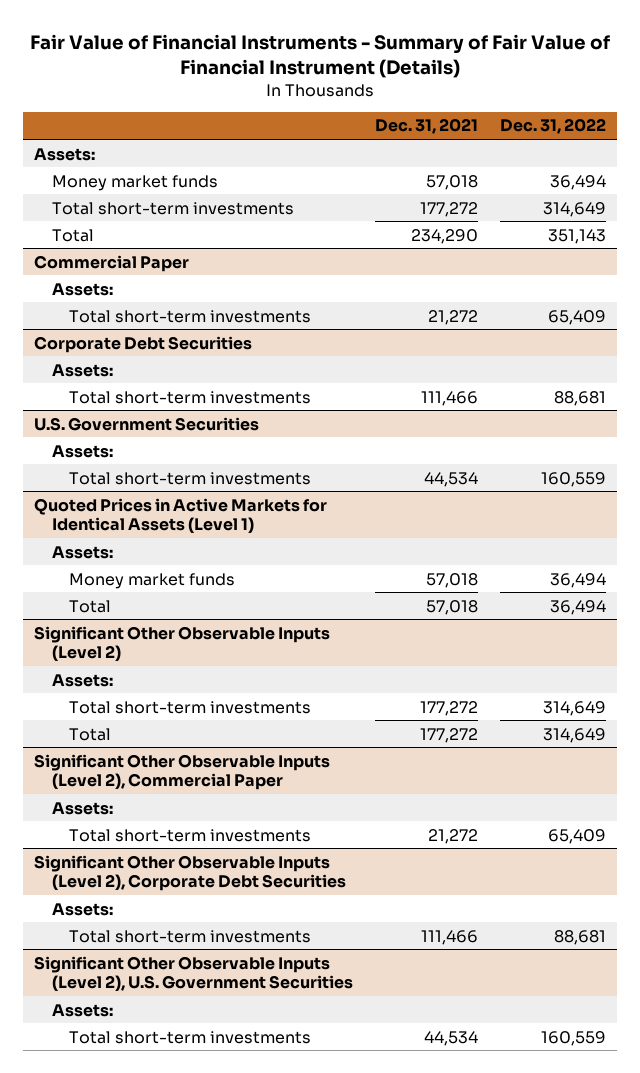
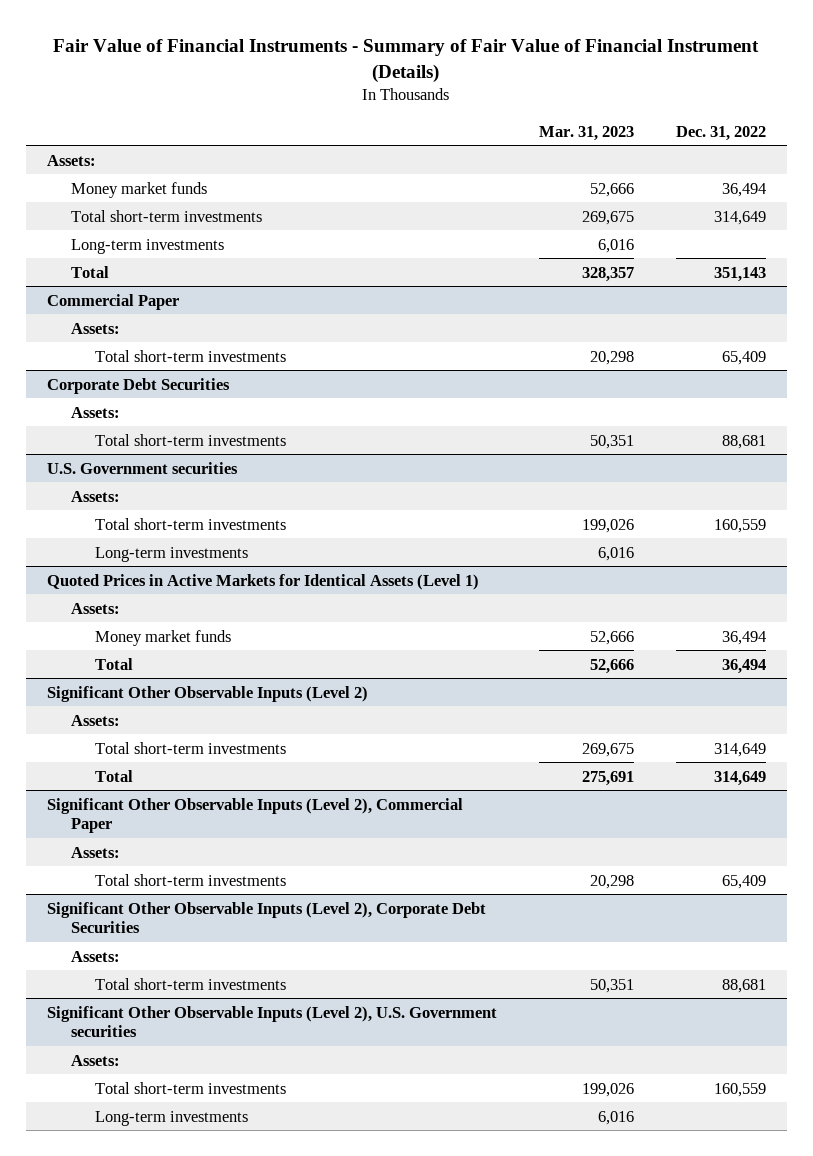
- | Dec. 31, 2021 | Dec. 31, 2022
+ | Mar. 31, 2023 | Dec. 31, 2022
+ Long-term investments | 6,016 |
- U.S. Government Securities
+ U.S. Government securities
+ Long-term investments | 6,016 |
- Significant Other Observable Inputs (Level 2), U.S. Government Securities
+ Significant Other Observable Inputs (Level 2), U.S. Government securities
+ Long-term investments | 6,016 |

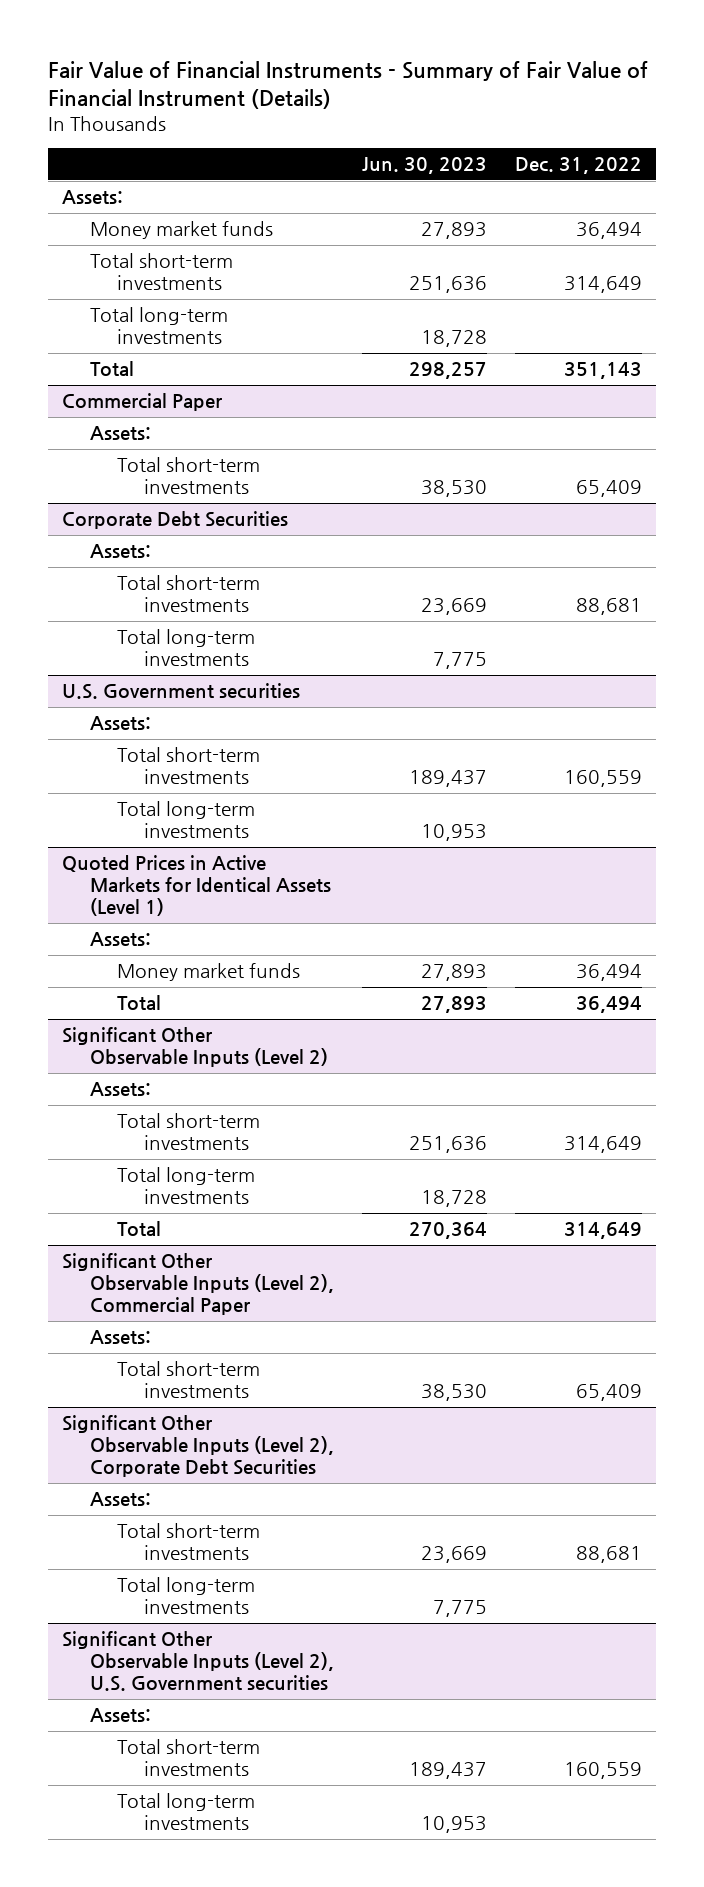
- | Mar. 31, 2023 | Dec. 31, 2022
+ | Jun. 30, 2023 | Dec. 31, 2022
- Long-term investments | 6,016 |
+ Total long-term investments | 18,728 |
@ Corporate Debt Securities
+ Total long-term investments | 7,775 |
@ U.S. Government securities
- Long-term investments | 6,016 |
+ Total long-term investments | 10,953 |
@ Significant Other Observable Inputs (Level 2)
+ Total long-term investments | 18,728 |
@ Significant Other Observable Inputs (Level 2), Corporate Debt Securities
+ Total long-term investments | 7,775 |
@ Significant Other Observable Inputs (Level 2), U.S. Government securities
- Long-term investments | 6,016 |
+ Total long-term investments | 10,953 |

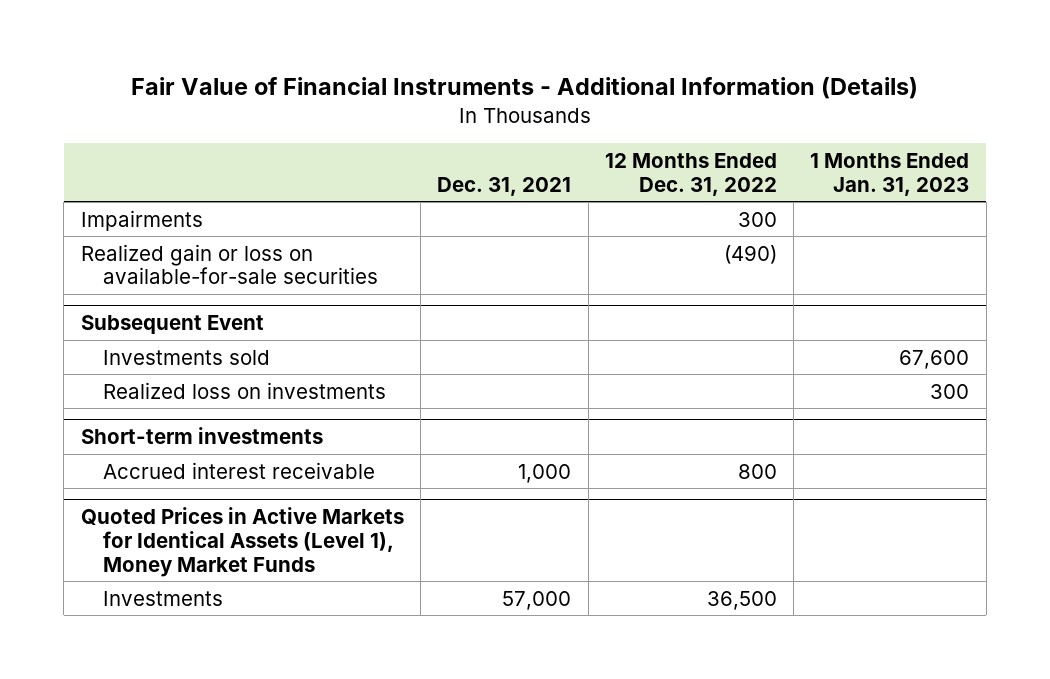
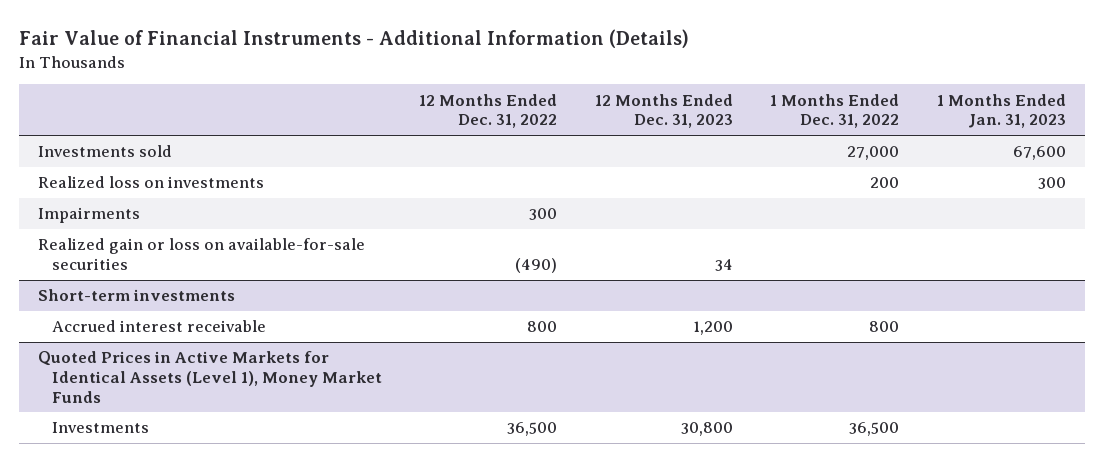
- | Dec. 31, 2021 | 12 Months Ended Dec. 31, 2022 | 1 Months Ended Jan. 31, 2023
+ | 12 Months Ended Dec. 31, 2022 | 12 Months Ended Dec. 31, 2023 | 1 Months Ended Dec. 31, 2022 | 1 Months Ended Jan. 31, 2023
- Subsequent Event
moved down: Impairments | 300 | | |
moved down: Realized gain or loss on available-for-sale securities | (490) | 34 | |

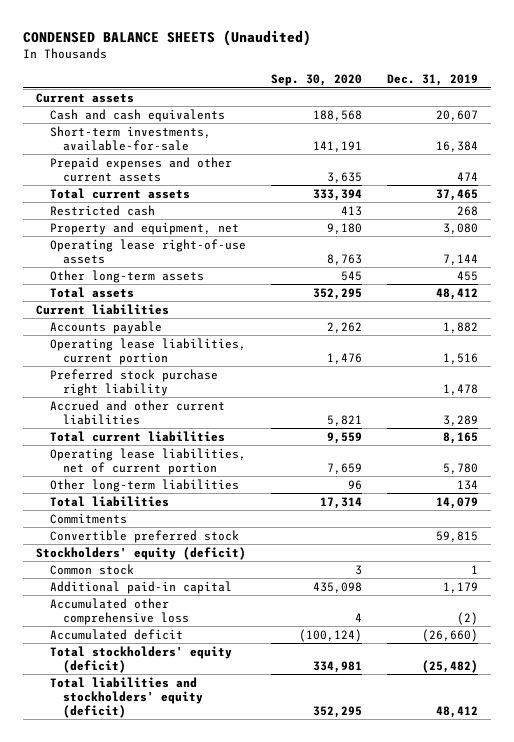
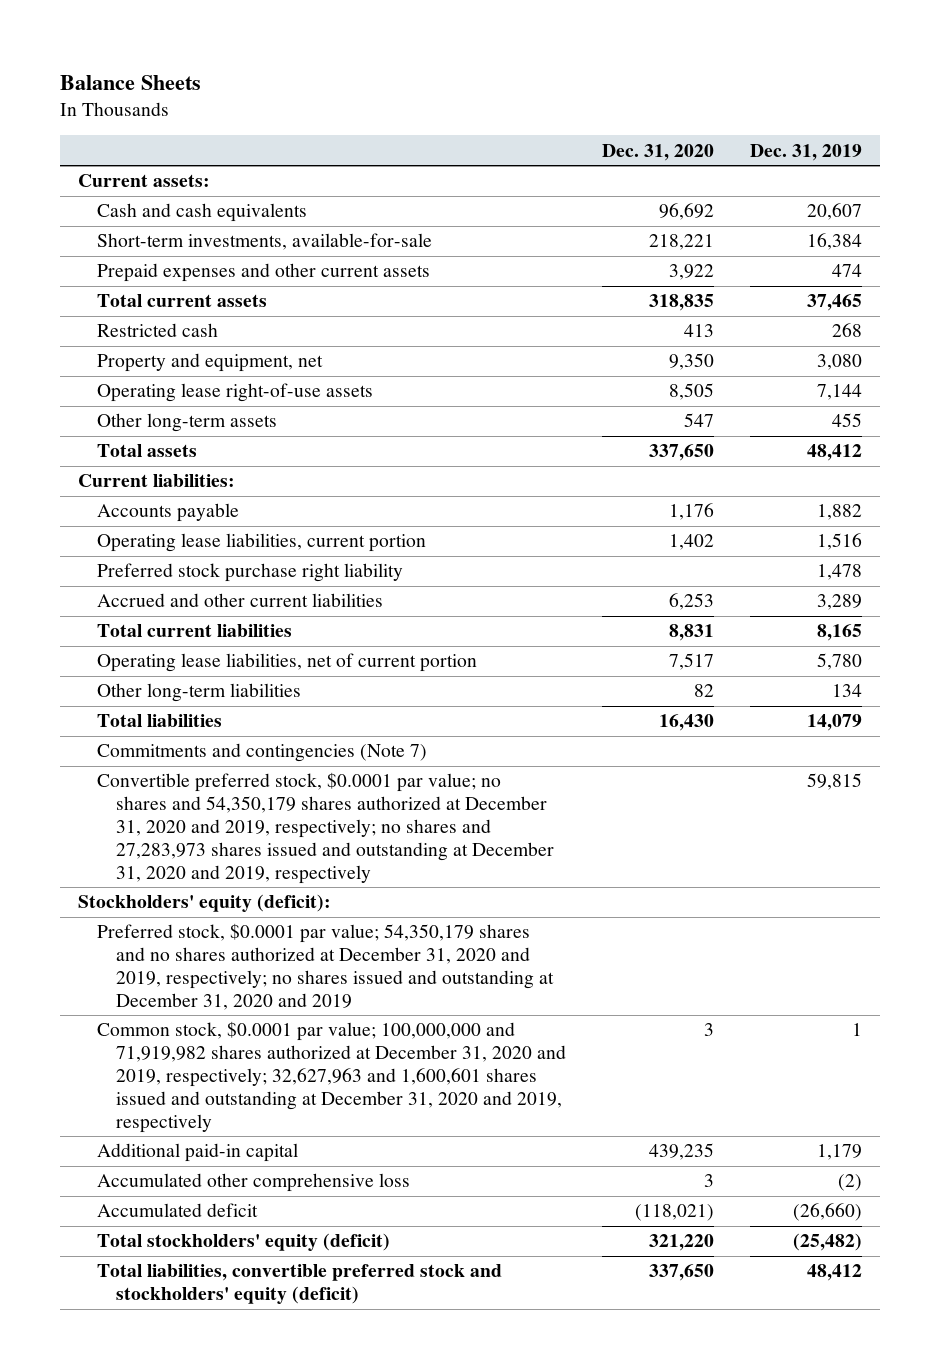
- CONDENSED BALANCE SHEETS (Unaudited)
+ Balance Sheets
- | Sep. 30, 2020 | Dec. 31, 2019
+ | Dec. 31, 2020 | Dec. 31, 2019
- Current assets
+ Current assets:
- Current liabilities
+ Current liabilities:
- Commitments
- Convertible preferred stock | | 59,815
- Stockholders' equity (deficit)
- Common stock | 3 | 1
+ Commitments and contingencies (Note 7)
+ Convertible preferred stock, $0.0001 par value; no shares and 54,350,179 shares authorized at December 31, 2020 and 2019, respectively; no shares and 27,283,973 shares issued and outstanding at December 31, 2020 and 2019, respectively | | 59,815
+ Stockholders' equity (deficit):
+ Preferred stock, $0.0001 par value; 54,350,179 shares and no shares authorized at December 31, 2020 and 2019, respectively; no shares issued and outstanding at December 31, 2020 and 2019
+ Common stock, $0.0001 par value; 100,000,000 and 71,919,982 shares authorized at December 31, 2020 and 2019, respectively; 32,627,963 and 1,600,601 shares issued and outstanding at December 31, 2020 and 2019, respectively | 3 | 1
- Total liabilities and stockholders' equity (deficit) | 352,295 | 48,412
+ Total liabilities, convertible preferred stock and stockholders' equity (deficit) | 337,650 | 48,412

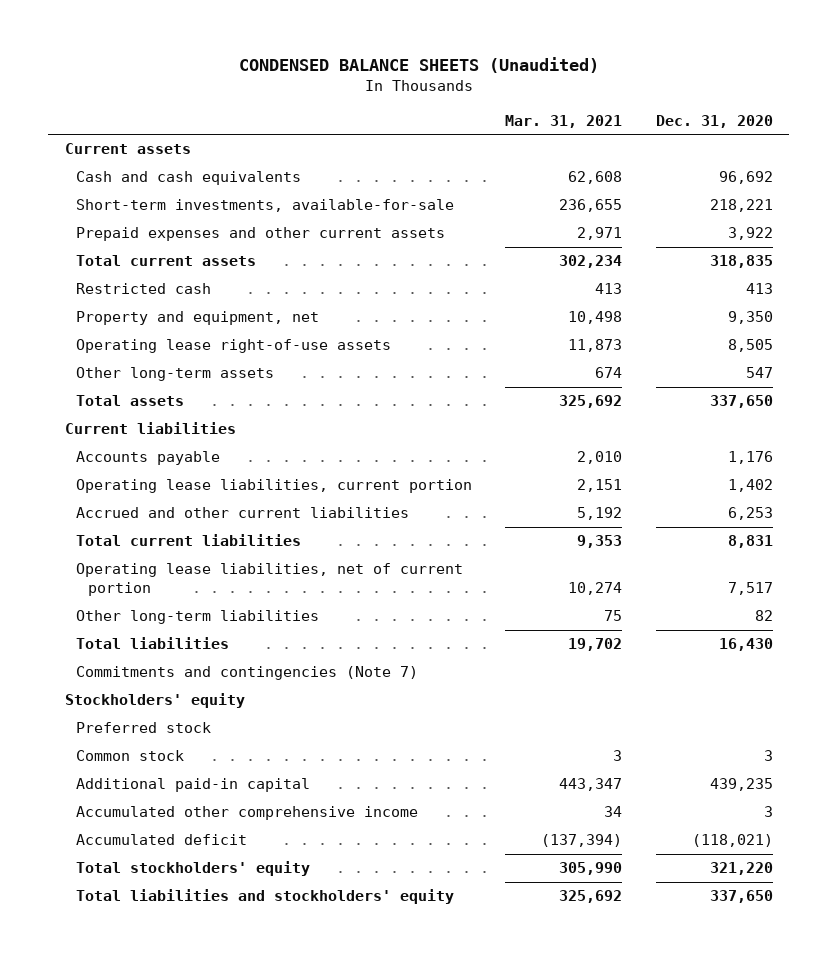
- Balance Sheets
+ CONDENSED BALANCE SHEETS (Unaudited)
- | Dec. 31, 2020 | Dec. 31, 2019
+ | Mar. 31, 2021 | Dec. 31, 2020
- Current assets:
+ Current assets
- Current liabilities:
+ Current liabilities
- Preferred stock purchase right liability | | 1,478
- Convertible preferred stock, $0.0001 par value; no shares and 54,350,179 shares authorized at December 31, 2020 and 2019, respectively; no shares and 27,283,973 shares issued and outstanding at December 31, 2020 and 2019, respectively | | 59,815
- Stockholders' equity (deficit):
- Preferred stock, $0.0001 par value; 54,350,179 shares and no shares authorized at December 31, 2020 and 2019, respectively; no shares issued and outstanding at December 31, 2020 and 2019
- Common stock, $0.0001 par value; 100,000,000 and 71,919,982 shares authorized at December 31, 2020 and 2019, respectively; 32,627,963 and 1,600,601 shares issued and outstanding at December 31, 2020 and 2019, respectively | 3 | 1
+ Stockholders' equity
+ Preferred stock
+ Common stock | 3 | 3
- Accumulated other comprehensive loss | 3 | (2)
+ Accumulated other comprehensive income | 34 | 3
- Total stockholders' equity (deficit) | 321,220 | (25,482)
- Total liabilities, convertible preferred stock and stockholders' equity (deficit) | 337,650 | 48,412
+ Total stockholders' equity | 305,990 | 321,220
+ Total liabilities and stockholders' equity | 325,692 | 337,650

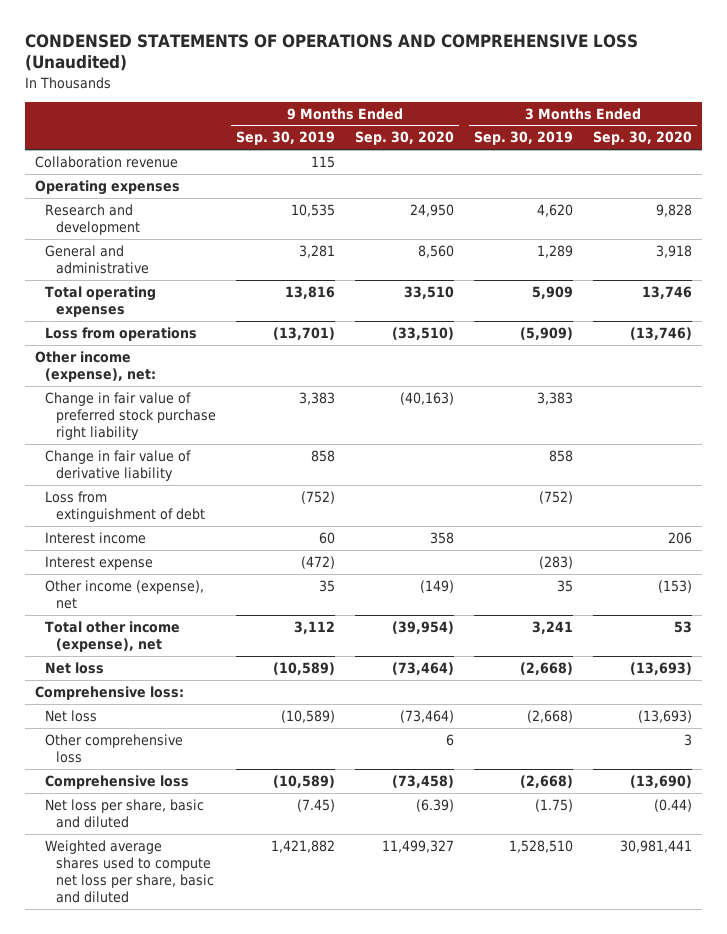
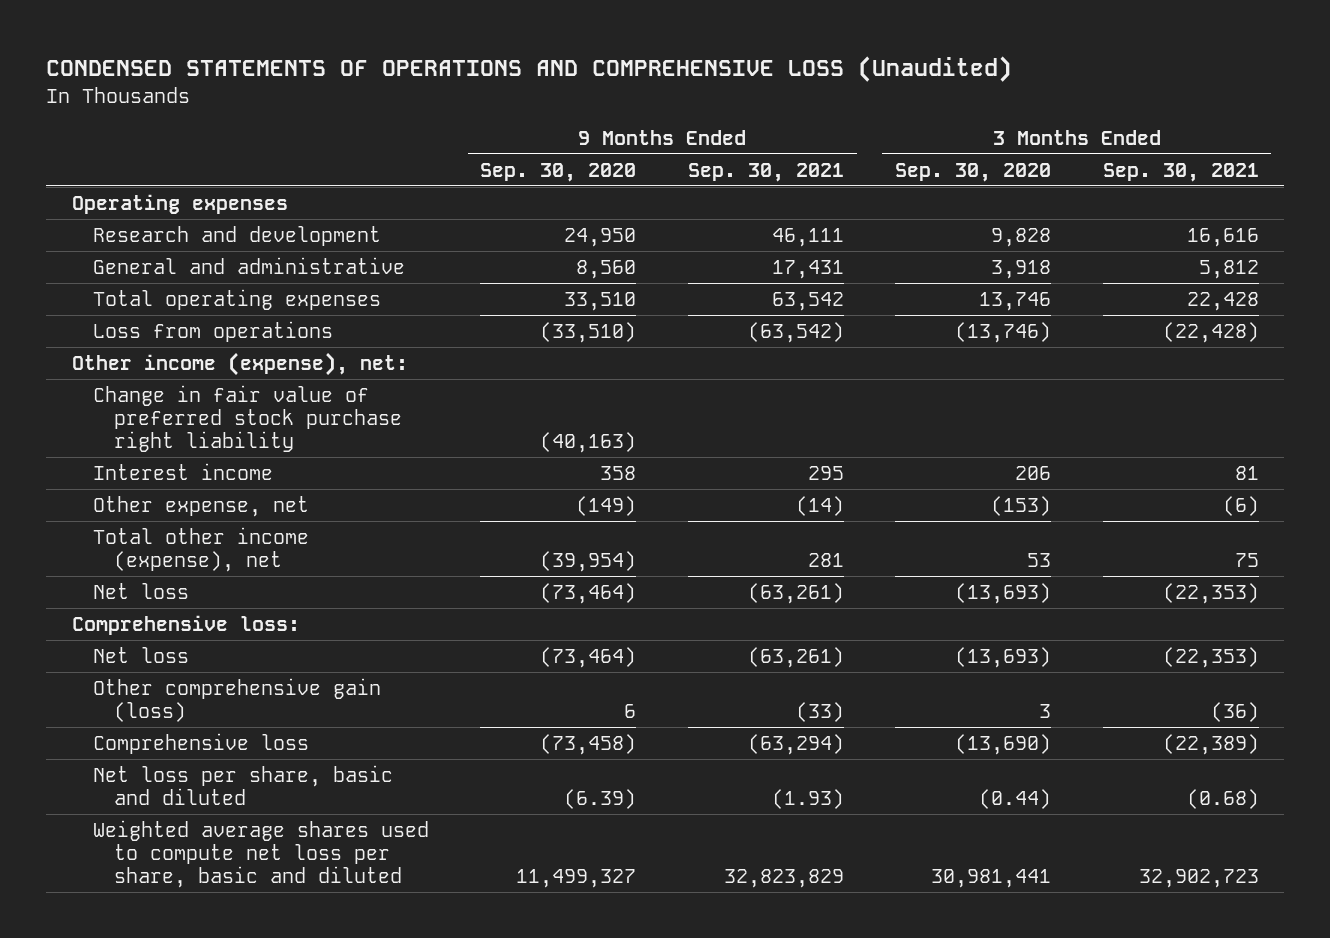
- | 9 Months Ended Sep. 30, 2019 | 9 Months Ended Sep. 30, 2020 | 3 Months Ended Sep. 30, 2019 | 3 Months Ended Sep. 30, 2020
+ | 9 Months Ended Sep. 30, 2020 | 9 Months Ended Sep. 30, 2021 | 3 Months Ended Sep. 30, 2020 | 3 Months Ended Sep. 30, 2021
- Collaboration revenue | 115 | | |
- Change in fair value of derivative liability | 858 | | 858 |
- Loss from extinguishment of debt | (752) | | (752) |
- Interest expense | (472) | | (283) |
- Other income (expense), net | 35 | (149) | 35 | (153)
+ Other expense, net | (149) | (14) | (153) | (6)
- Other comprehensive loss | | 6 | | 3
+ Other comprehensive gain (loss) | 6 | (33) | 3 | (36)

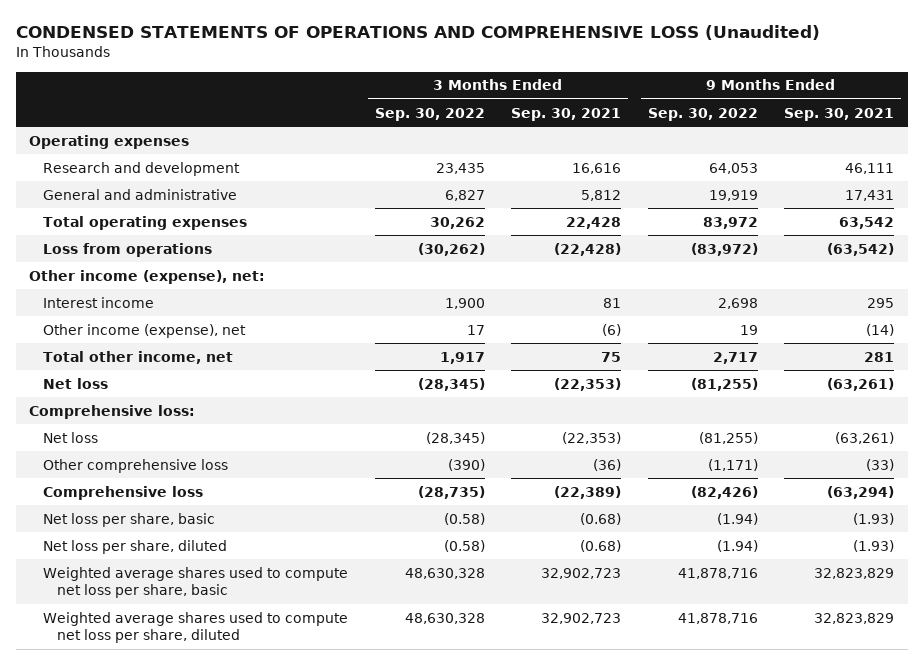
- | 9 Months Ended Sep. 30, 2020 | 9 Months Ended Sep. 30, 2021 | 3 Months Ended Sep. 30, 2020 | 3 Months Ended Sep. 30, 2021
+ | 3 Months Ended Sep. 30, 2022 | 3 Months Ended Sep. 30, 2021 | 9 Months Ended Sep. 30, 2022 | 9 Months Ended Sep. 30, 2021
- Change in fair value of preferred stock purchase right liability | (40,163) | | |
- Other expense, net | (149) | (14) | (153) | (6)
- Total other income (expense), net | (39,954) | 281 | 53 | 75
+ Other income (expense), net | 17 | (6) | 19 | (14)
+ Total other income, net | 1,917 | 75 | 2,717 | 281
- Other comprehensive gain (loss) | 6 | (33) | 3 | (36)
+ Other comprehensive loss | (390) | (36) | (1,171) | (33)
- Net loss per share, basic and diluted | (6.39) | (1.93) | (0.44) | (0.68)
- Weighted average shares used to compute net loss per share, basic and diluted | 11,499,327 | 32,823,829 | 30,981,441 | 32,902,723
+ Net loss per share, basic | (0.58) | (0.68) | (1.94) | (1.93)
+ Net loss per share, diluted | (0.58) | (0.68) | (1.94) | (1.93)
+ Weighted average shares used to compute net loss per share, basic | 48,630,328 | 32,902,723 | 41,878,716 | 32,823,829
+ Weighted average shares used to compute net loss per share, diluted | 48,630,328 | 32,902,723 | 41,878,716 | 32,823,829

